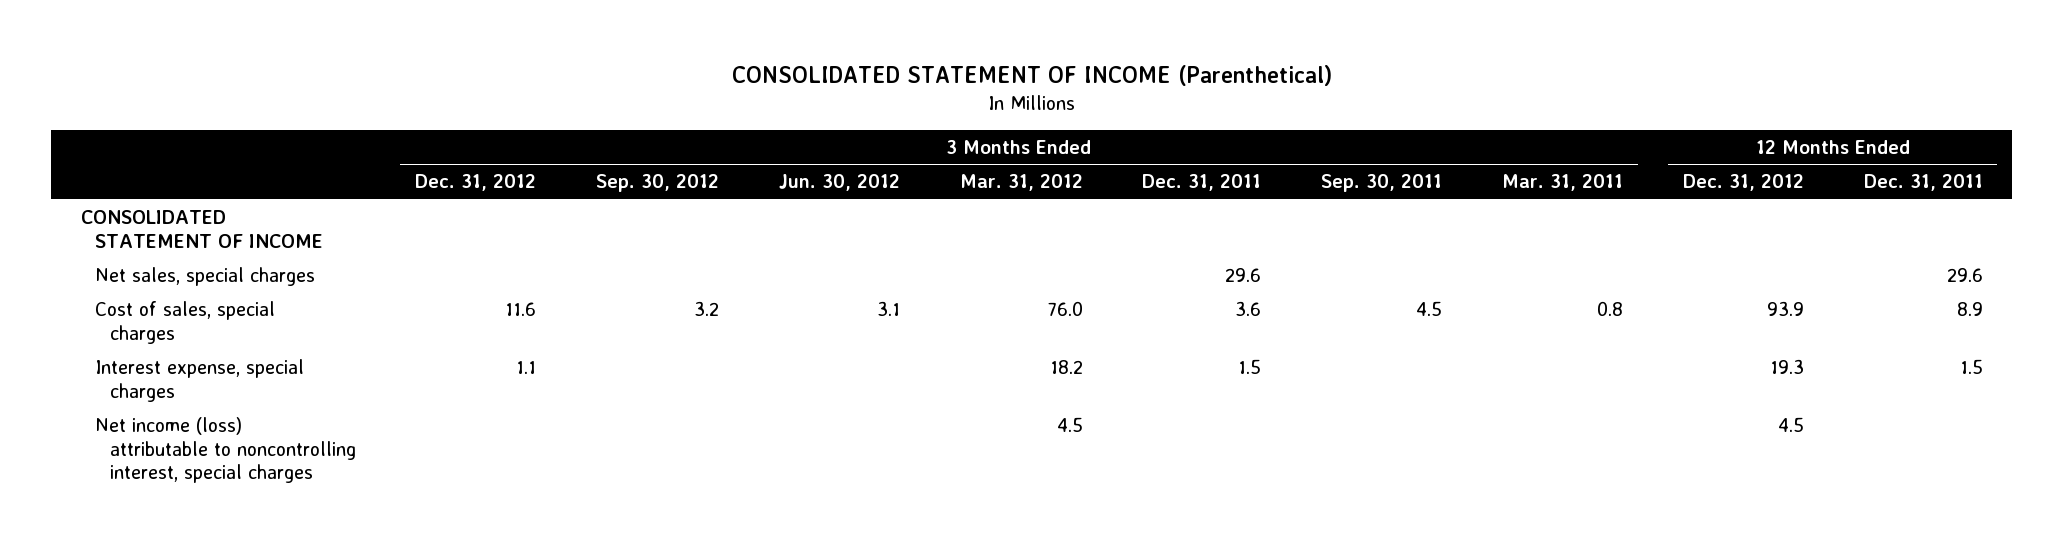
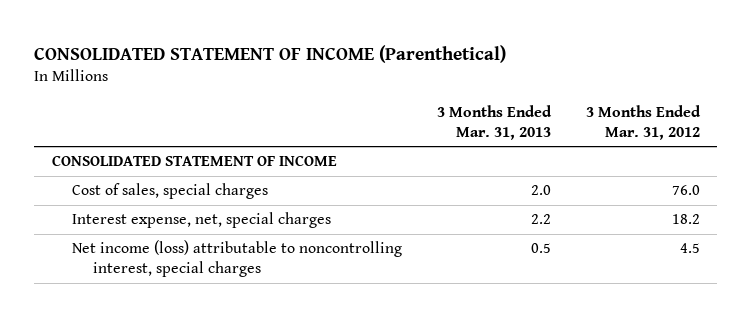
- | 3 Months Ended Dec. 31, 2012 | 3 Months Ended Sep. 30, 2012 | 3 Months Ended Jun. 30, 2012 | 3 Months Ended Mar. 31, 2012 | 3 Months Ended Dec. 31, 2011 | 3 Months Ended Sep. 30, 2011 | 3 Months Ended Mar. 31, 2011 | 12 Months Ended Dec. 31, 2012 | 12 Months Ended Dec. 31, 2011
+ | 3 Months Ended Mar. 31, 2013 | 3 Months Ended Mar. 31, 2012
- Net sales, special charges | | | | | 29.6 | | | | 29.6
- Interest expense, special charges | 1.1 | | | 18.2 | 1.5 | | | 19.3 | 1.5
+ Interest expense, net, special charges | 2.2 | 18.2

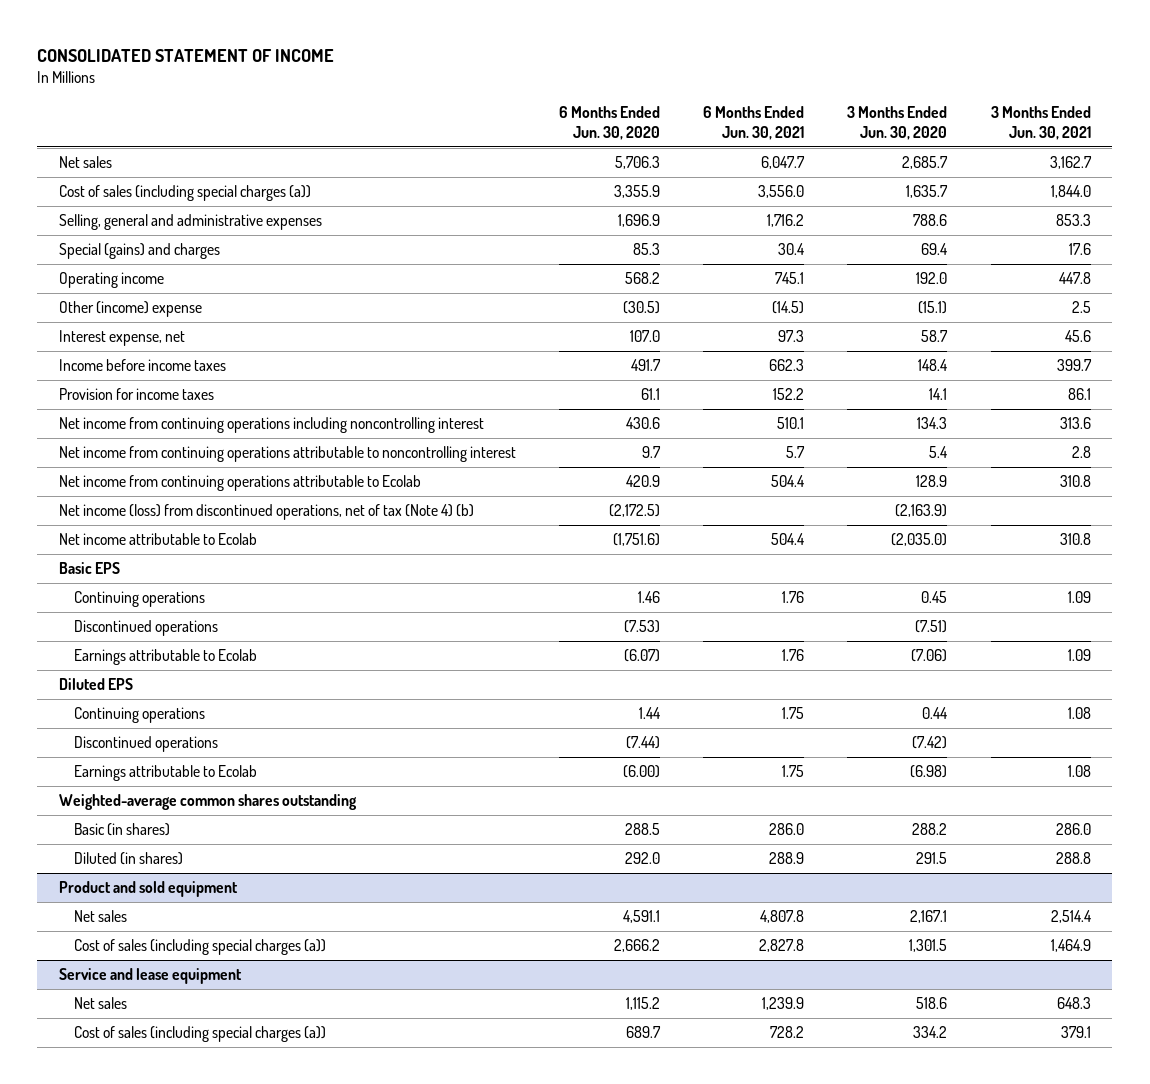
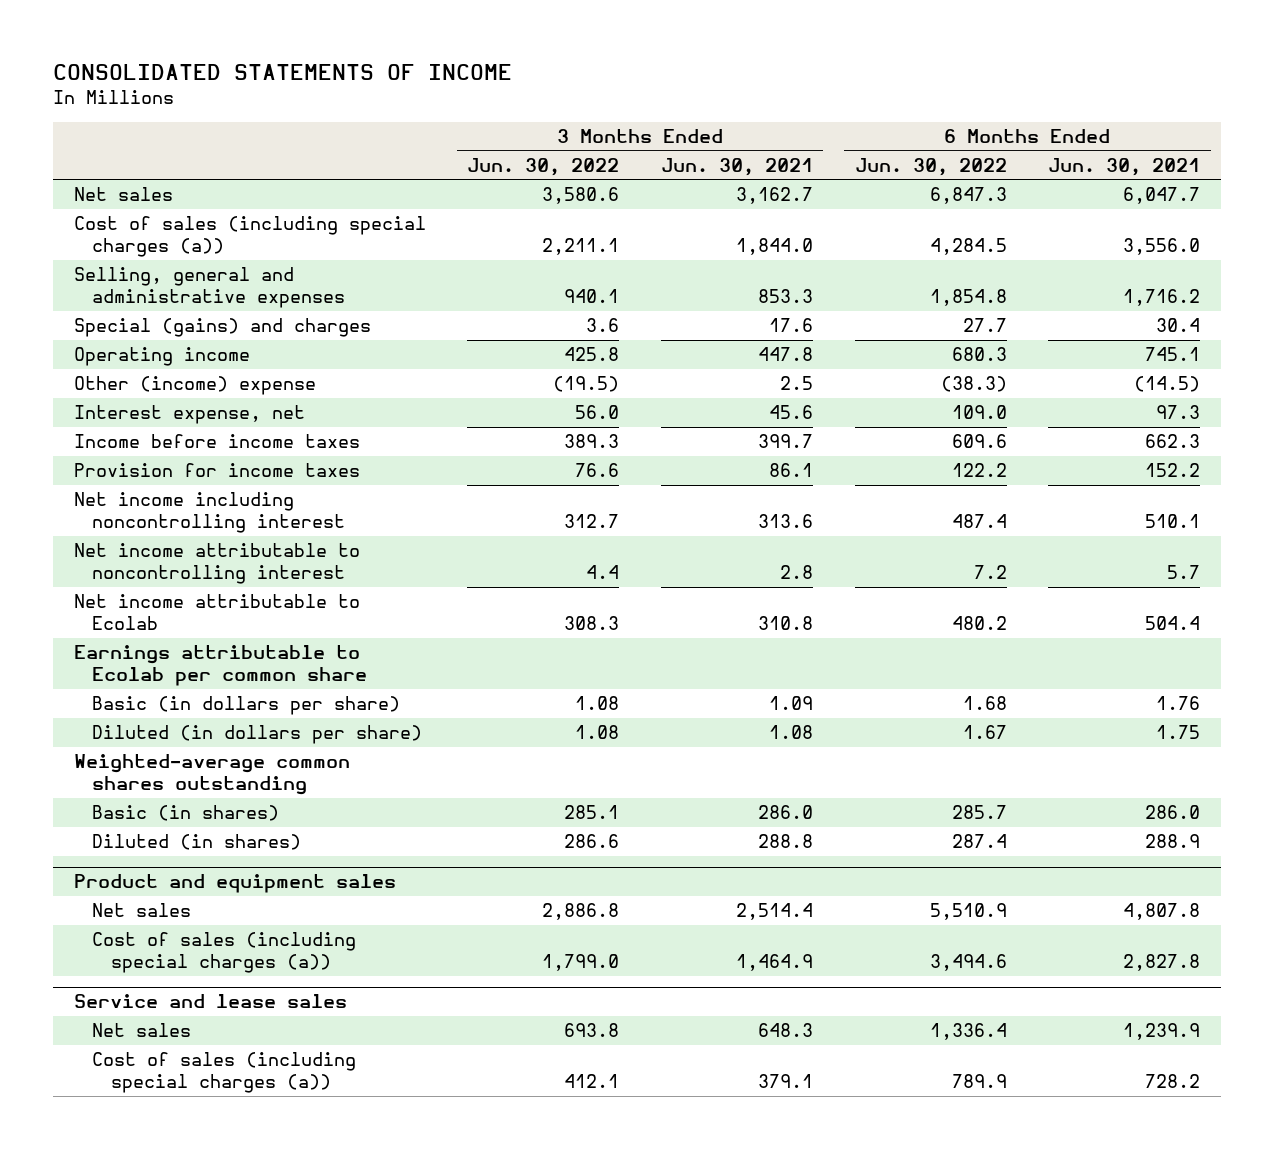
- CONSOLIDATED STATEMENT OF INCOME
+ CONSOLIDATED STATEMENTS OF INCOME
- | 6 Months Ended Jun. 30, 2020 | 6 Months Ended Jun. 30, 2021 | 3 Months Ended Jun. 30, 2020 | 3 Months Ended Jun. 30, 2021
+ | 3 Months Ended Jun. 30, 2022 | 3 Months Ended Jun. 30, 2021 | 6 Months Ended Jun. 30, 2022 | 6 Months Ended Jun. 30, 2021
- Net income from continuing operations including noncontrolling interest | 430.6 | 510.1 | 134.3 | 313.6
- Net income from continuing operations attributable to noncontrolling interest | 9.7 | 5.7 | 5.4 | 2.8
- Net income from continuing operations attributable to Ecolab | 420.9 | 504.4 | 128.9 | 310.8
- Net income (loss) from discontinued operations, net of tax (Note 4) (b) | (2,172.5) | | (2,163.9) |
+ Net income including noncontrolling interest | 312.7 | 313.6 | 487.4 | 510.1
+ Net income attributable to noncontrolling interest | 4.4 | 2.8 | 7.2 | 5.7
- Basic EPS
- Continuing operations | 1.46 | 1.76 | 0.45 | 1.09
- Discontinued operations | (7.53) | | (7.51) |
- Earnings attributable to Ecolab | (6.07) | 1.76 | (7.06) | 1.09
- Diluted EPS
- Continuing operations | 1.44 | 1.75 | 0.44 | 1.08
- Discontinued operations | (7.44) | | (7.42) |
- Earnings attributable to Ecolab | (6.00) | 1.75 | (6.98) | 1.08
+ Earnings attributable to Ecolab per common share
+ Basic (in dollars per share) | 1.08 | 1.09 | 1.68 | 1.76
+ Diluted (in dollars per share) | 1.08 | 1.08 | 1.67 | 1.75
- Product and sold equipment
+ Product and equipment sales
- Service and lease equipment
+ Service and lease sales

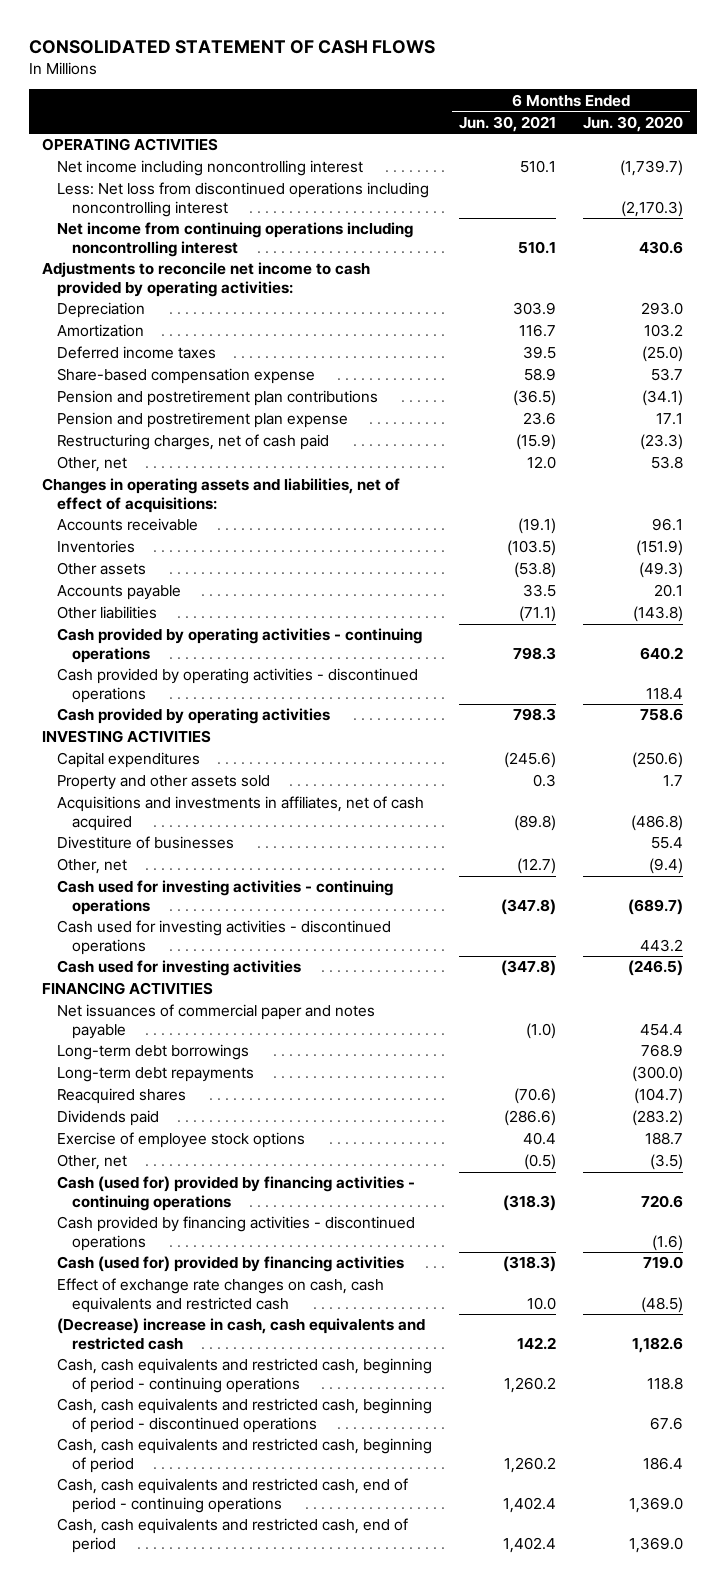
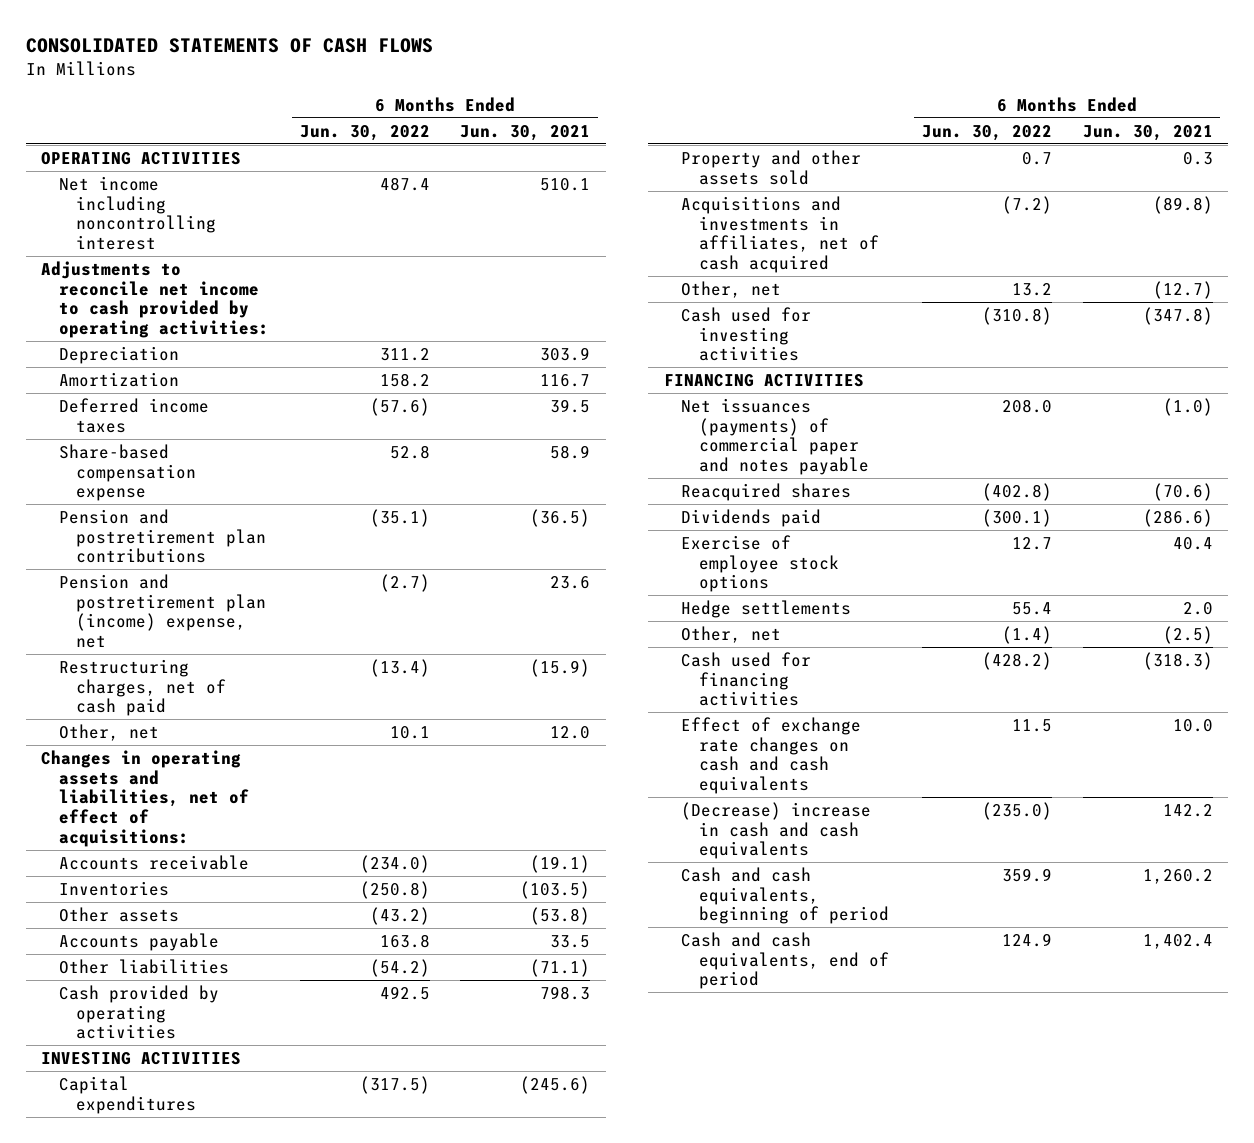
- CONSOLIDATED STATEMENT OF CASH FLOWS
+ CONSOLIDATED STATEMENTS OF CASH FLOWS
- | 6 Months Ended Jun. 30, 2021 | 6 Months Ended Jun. 30, 2020
+ | 6 Months Ended Jun. 30, 2022 | 6 Months Ended Jun. 30, 2021
- Less: Net loss from discontinued operations including noncontrolling interest | | (2,170.3)
- Net income from continuing operations including noncontrolling interest | 510.1 | 430.6
- Pension and postretirement plan expense | 23.6 | 17.1
+ Pension and postretirement plan (income) expense, net | (2.7) | 23.6
- Cash provided by operating activities - continuing operations | 798.3 | 640.2
- Cash provided by operating activities - discontinued operations | | 118.4
- Divestiture of businesses | | 55.4
- Cash used for investing activities - continuing operations | (347.8) | (689.7)
- Cash used for investing activities - discontinued operations | | 443.2
- Net issuances of commercial paper and notes payable | (1.0) | 454.4
- Long-term debt borrowings | | 768.9
- Long-term debt repayments | | (300.0)
+ Net issuances (payments) of commercial paper and notes payable | 208.0 | (1.0)
- Other, net | (0.5) | (3.5)
- Cash (used for) provided by financing activities - continuing operations | (318.3) | 720.6
- Cash provided by financing activities - discontinued operations | | (1.6)
- Cash (used for) provided by financing activities | (318.3) | 719.0
- Effect of exchange rate changes on cash, cash equivalents and restricted cash | 10.0 | (48.5)
- (Decrease) increase in cash, cash equivalents and restricted cash | 142.2 | 1,182.6
- Cash, cash equivalents and restricted cash, beginning of period - continuing operations | 1,260.2 | 118.8
- Cash, cash equivalents and restricted cash, beginning of period - discontinued operations | | 67.6
- Cash, cash equivalents and restricted cash, beginning of period | 1,260.2 | 186.4
- Cash, cash equivalents and restricted cash, end of period - continuing operations | 1,402.4 | 1,369.0
- Cash, cash equivalents and restricted cash, end of period | 1,402.4 | 1,369.0
+ Hedge settlements | 55.4 | 2.0
+ Other, net | (1.4) | (2.5)
+ Cash used for financing activities | (428.2) | (318.3)
+ Effect of exchange rate changes on cash and cash equivalents | 11.5 | 10.0
+ (Decrease) increase in cash and cash equivalents | (235.0) | 142.2
+ Cash and cash equivalents, beginning of period | 359.9 | 1,260.2
+ Cash and cash equivalents, end of period | 124.9 | 1,402.4

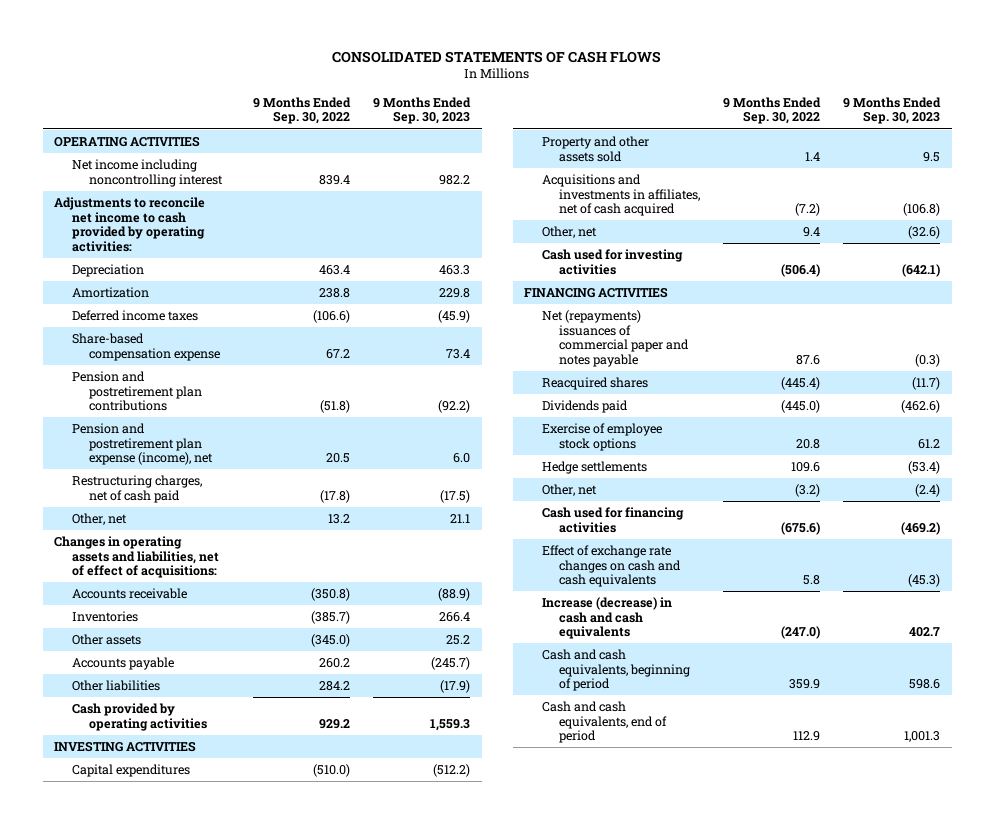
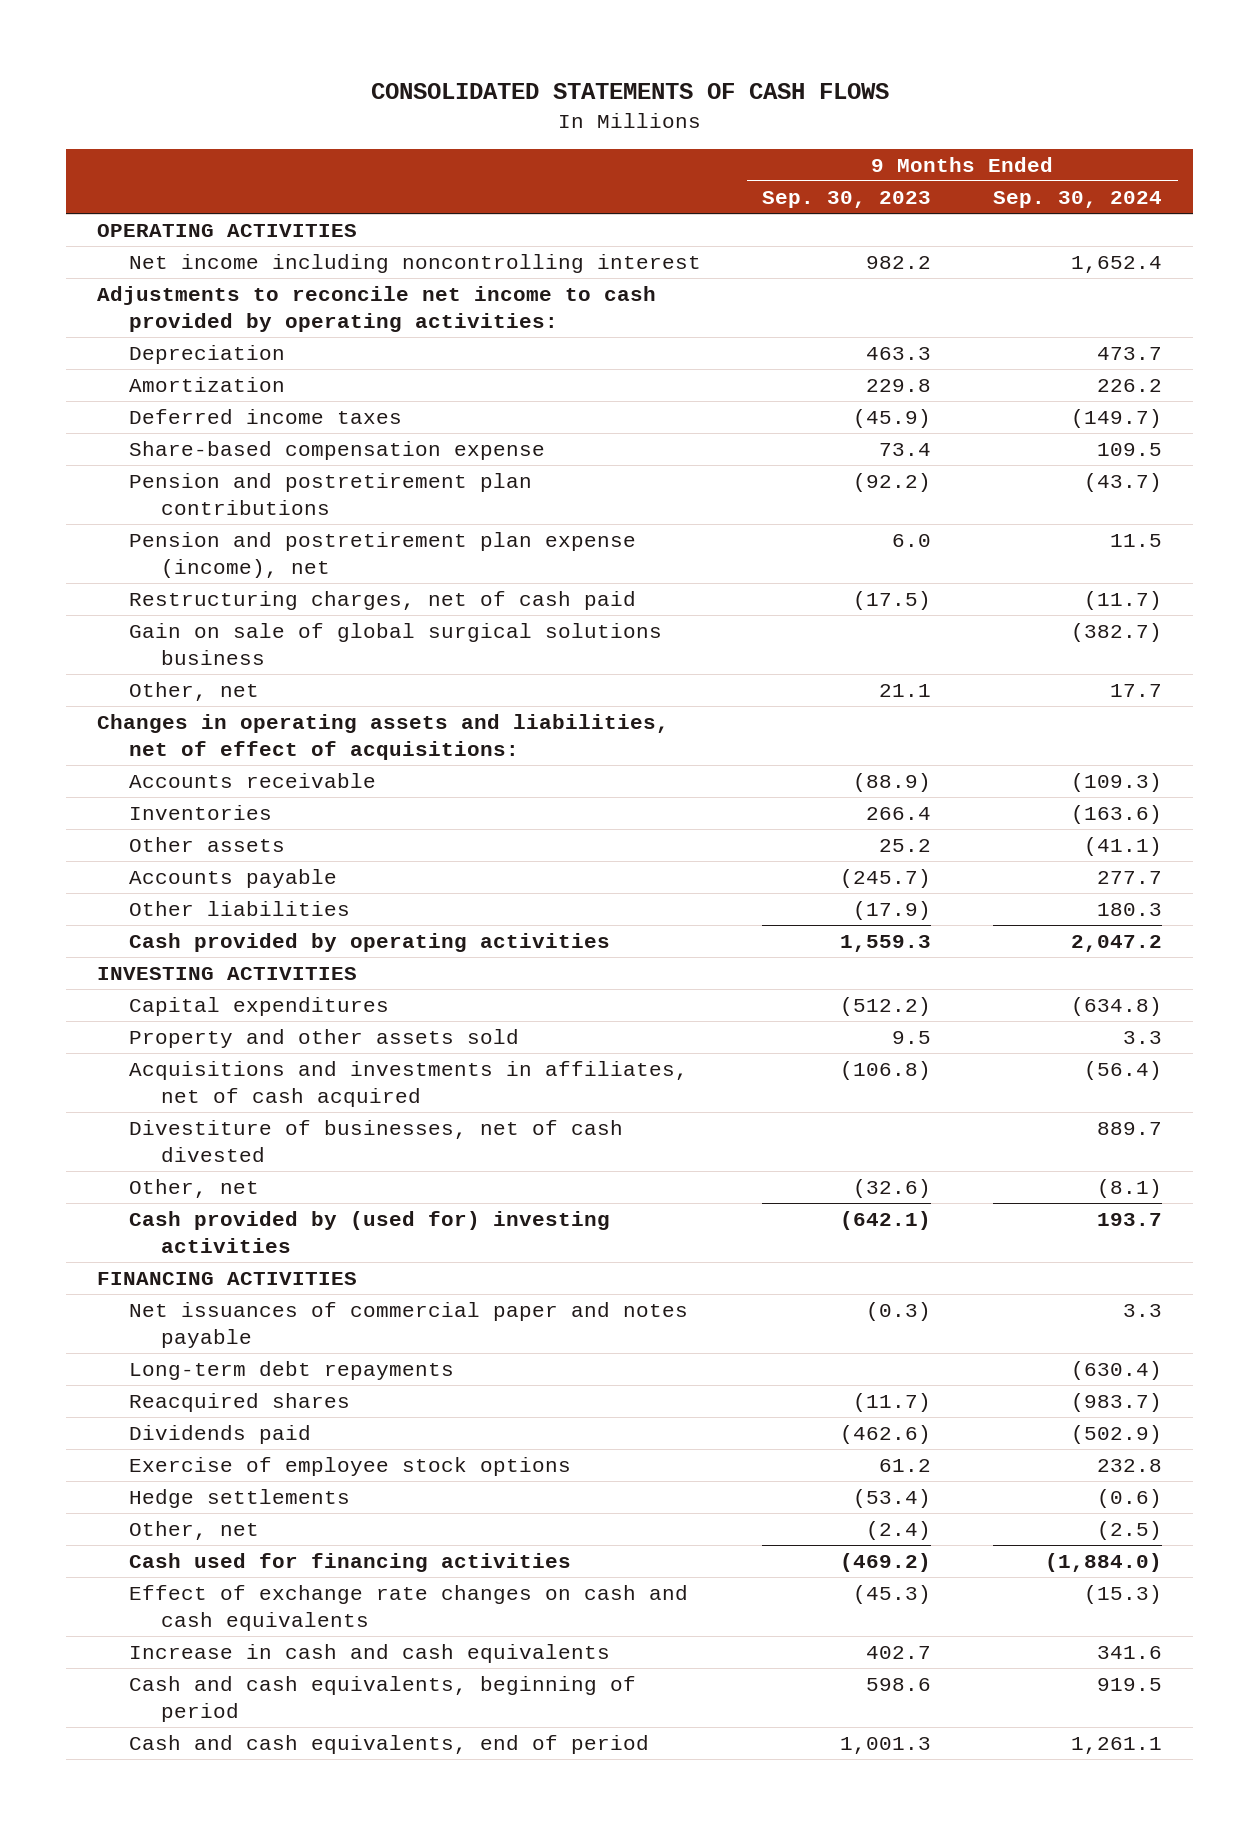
- | 9 Months Ended Sep. 30, 2022 | 9 Months Ended Sep. 30, 2023
+ | 9 Months Ended Sep. 30, 2023 | 9 Months Ended Sep. 30, 2024
+ Gain on sale of global surgical solutions business | | (382.7)
+ Divestiture of businesses, net of cash divested | | 889.7
- Cash used for investing activities | (506.4) | (642.1)
+ Cash provided by (used for) investing activities | (642.1) | 193.7
- Net (repayments) issuances of commercial paper and notes payable | 87.6 | (0.3)
+ Net issuances of commercial paper and notes payable | (0.3) | 3.3
+ Long-term debt repayments | | (630.4)
- Increase (decrease) in cash and cash equivalents | (247.0) | 402.7
+ Increase in cash and cash equivalents | 402.7 | 341.6

